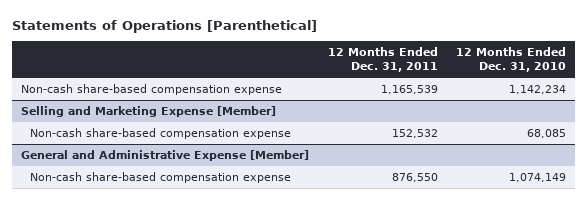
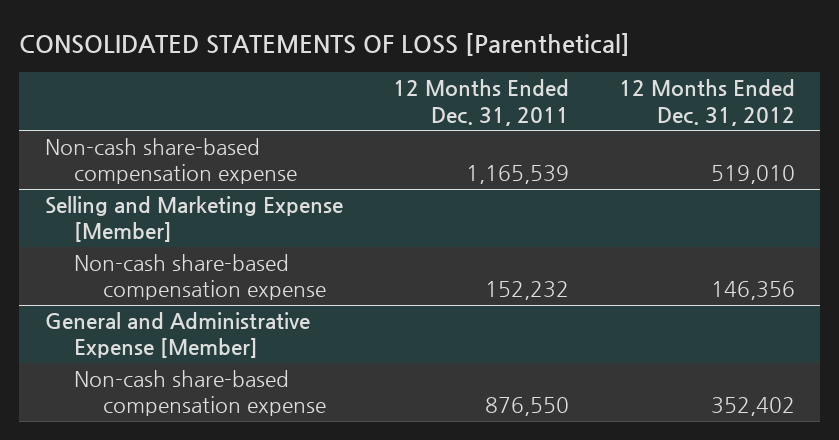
- Statements of Operations [Parenthetical]
+ CONSOLIDATED STATEMENTS OF LOSS [Parenthetical]
- | 12 Months Ended Dec. 31, 2011 | 12 Months Ended Dec. 31, 2010
+ | 12 Months Ended Dec. 31, 2011 | 12 Months Ended Dec. 31, 2012
@ Selling and Marketing Expense [Member]
- Non-cash share-based compensation expense | 152,532 | 68,085
+ Non-cash share-based compensation expense | 152,232 | 146,356

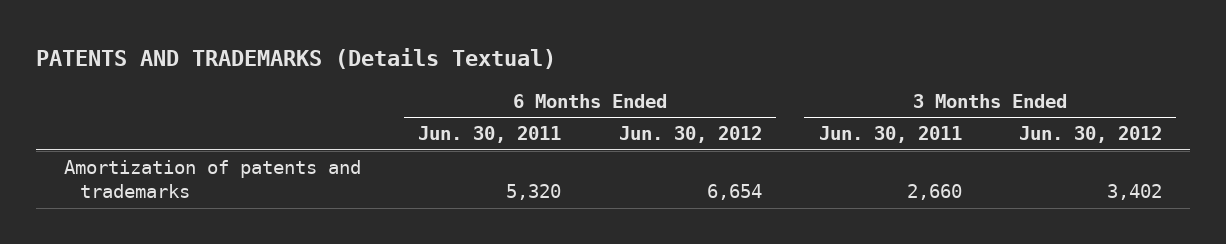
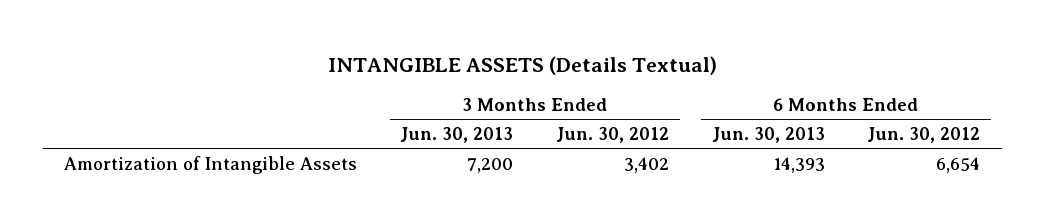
- PATENTS AND TRADEMARKS (Details Textual)
+ INTANGIBLE ASSETS (Details Textual)
- | 6 Months Ended Jun. 30, 2011 | 6 Months Ended Jun. 30, 2012 | 3 Months Ended Jun. 30, 2011 | 3 Months Ended Jun. 30, 2012
+ | 3 Months Ended Jun. 30, 2013 | 3 Months Ended Jun. 30, 2012 | 6 Months Ended Jun. 30, 2013 | 6 Months Ended Jun. 30, 2012
- Amortization of patents and trademarks | 5,320 | 6,654 | 2,660 | 3,402
+ Amortization of Intangible Assets | 7,200 | 3,402 | 14,393 | 6,654

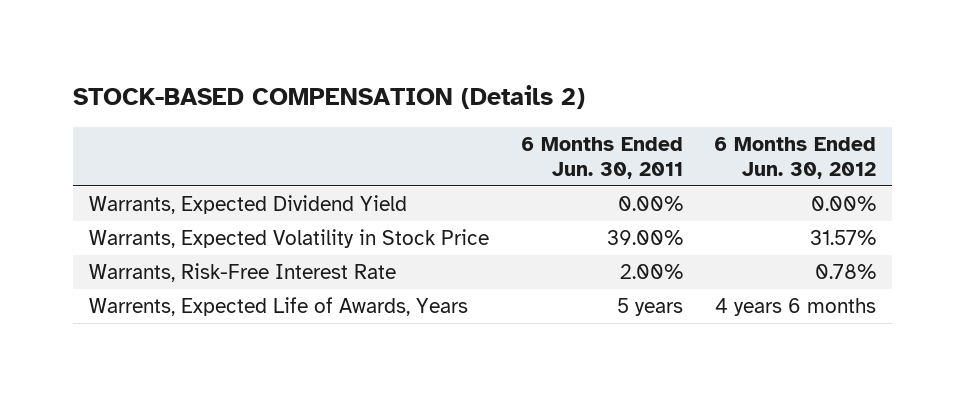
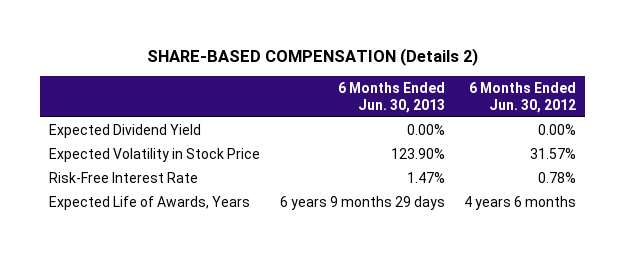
- STOCK-BASED COMPENSATION (Details 2)
+ SHARE-BASED COMPENSATION (Details 2)
- | 6 Months Ended Jun. 30, 2011 | 6 Months Ended Jun. 30, 2012
+ | 6 Months Ended Jun. 30, 2013 | 6 Months Ended Jun. 30, 2012
- Warrants, Expected Dividend Yield | 0.00% | 0.00%
- Warrants, Expected Volatility in Stock Price | 39.00% | 31.57%
- Warrants, Risk-Free Interest Rate | 2.00% | 0.78%
- Warrents, Expected Life of Awards, Years | 5 years | 4 years 6 months
+ Expected Dividend Yield | 0.00% | 0.00%
+ Expected Volatility in Stock Price | 123.90% | 31.57%
+ Risk-Free Interest Rate | 1.47% | 0.78%
+ Expected Life of Awards, Years | 6 years 9 months 29 days | 4 years 6 months

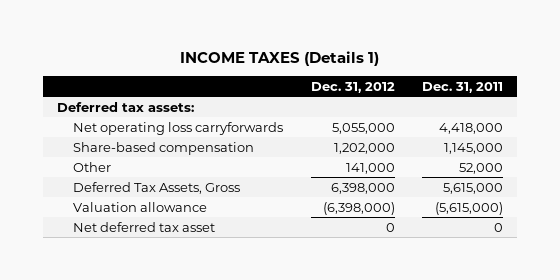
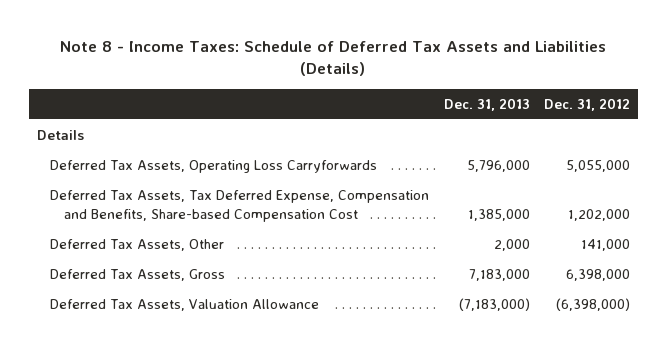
- INCOME TAXES (Details 1)
+ Note 8 - Income Taxes: Schedule of Deferred Tax Assets and Liabilities (Details)
- | Dec. 31, 2012 | Dec. 31, 2011
+ | Dec. 31, 2013 | Dec. 31, 2012
- Deferred tax assets:
- Net operating loss carryforwards | 5,055,000 | 4,418,000
- Share-based compensation | 1,202,000 | 1,145,000
- Other | 141,000 | 52,000
+ Details
+ Deferred Tax Assets, Operating Loss Carryforwards | 5,796,000 | 5,055,000
+ Deferred Tax Assets, Tax Deferred Expense, Compensation and Benefits, Share-based Compensation Cost | 1,385,000 | 1,202,000
+ Deferred Tax Assets, Other | 2,000 | 141,000
- Valuation allowance | (6,398,000) | (5,615,000)
- Net deferred tax asset | 0 | 0
+ Deferred Tax Assets, Valuation Allowance | (7,183,000) | (6,398,000)

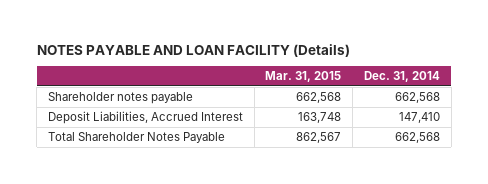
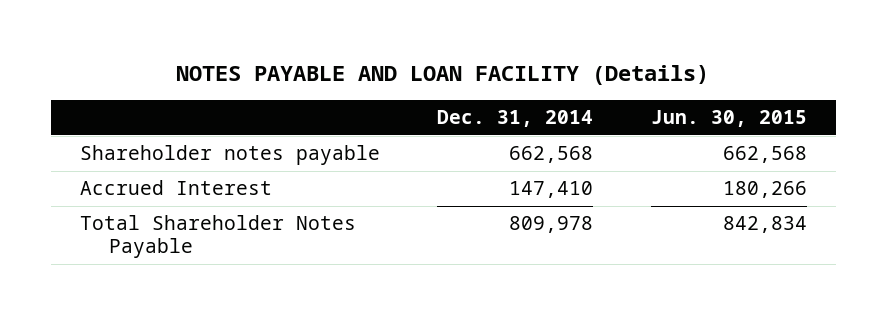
- | Mar. 31, 2015 | Dec. 31, 2014
+ | Dec. 31, 2014 | Jun. 30, 2015
- Deposit Liabilities, Accrued Interest | 163,748 | 147,410
- Total Shareholder Notes Payable | 862,567 | 662,568
+ Accrued Interest | 147,410 | 180,266
+ Total Shareholder Notes Payable | 809,978 | 842,834

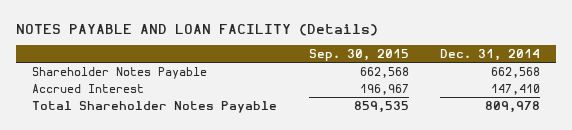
- | Dec. 31, 2014 | Jun. 30, 2015
+ | Sep. 30, 2015 | Dec. 31, 2014
- Shareholder notes payable | 662,568 | 662,568
+ Shareholder Notes Payable | 662,568 | 662,568

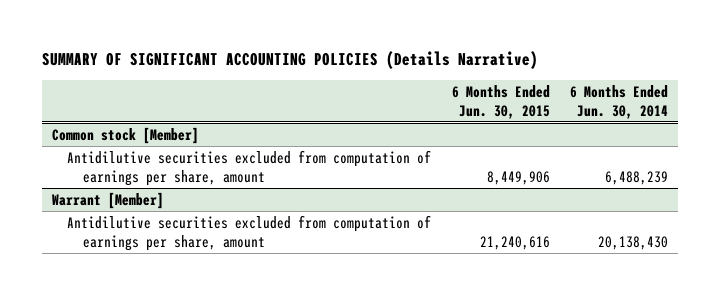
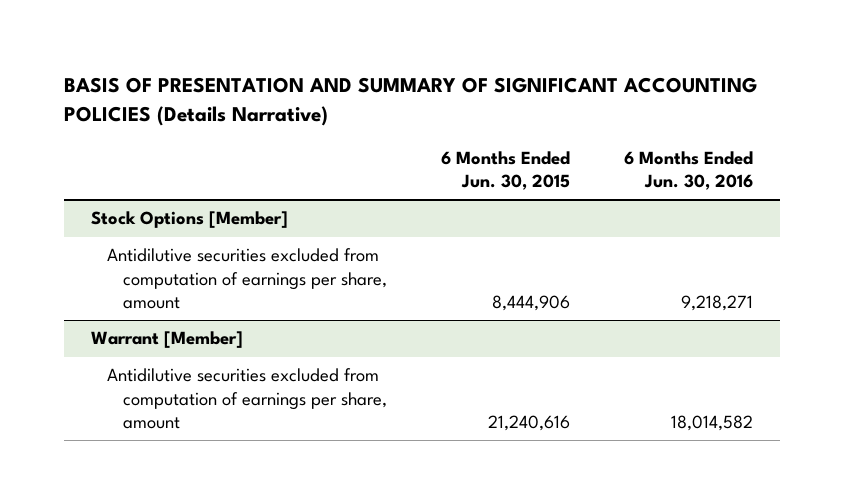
- SUMMARY OF SIGNIFICANT ACCOUNTING POLICIES (Details Narrative)
+ BASIS OF PRESENTATION AND SUMMARY OF SIGNIFICANT ACCOUNTING POLICIES (Details Narrative)
- | 6 Months Ended Jun. 30, 2015 | 6 Months Ended Jun. 30, 2014
+ | 6 Months Ended Jun. 30, 2015 | 6 Months Ended Jun. 30, 2016
- Common stock [Member]
- Antidilutive securities excluded from computation of earnings per share, amount | 8,449,906 | 6,488,239
+ Stock Options [Member]
+ Antidilutive securities excluded from computation of earnings per share, amount | 8,444,906 | 9,218,271

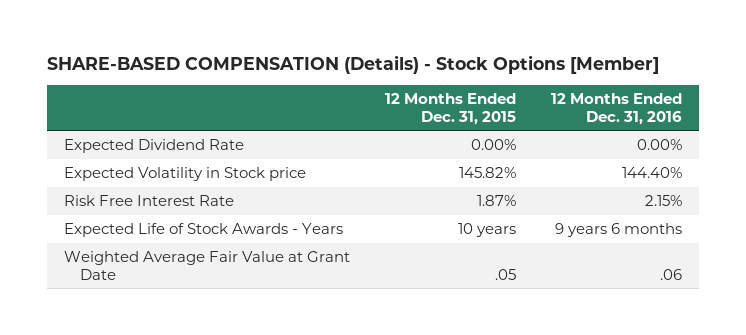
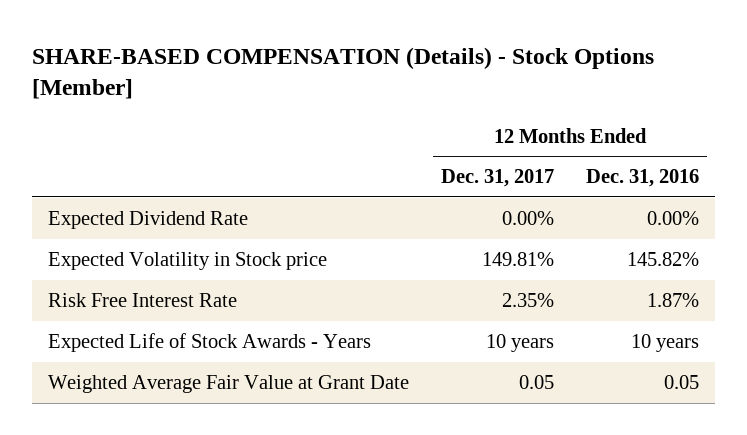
- | 12 Months Ended Dec. 31, 2015 | 12 Months Ended Dec. 31, 2016
+ | 12 Months Ended Dec. 31, 2017 | 12 Months Ended Dec. 31, 2016
- Expected Volatility in Stock price | 145.82% | 144.40%
- Risk Free Interest Rate | 1.87% | 2.15%
- Expected Life of Stock Awards - Years | 10 years | 9 years 6 months
- Weighted Average Fair Value at Grant Date | .05 | .06
+ Expected Volatility in Stock price | 149.81% | 145.82%
+ Risk Free Interest Rate | 2.35% | 1.87%
+ Expected Life of Stock Awards - Years | 10 years | 10 years
+ Weighted Average Fair Value at Grant Date | 0.05 | 0.05

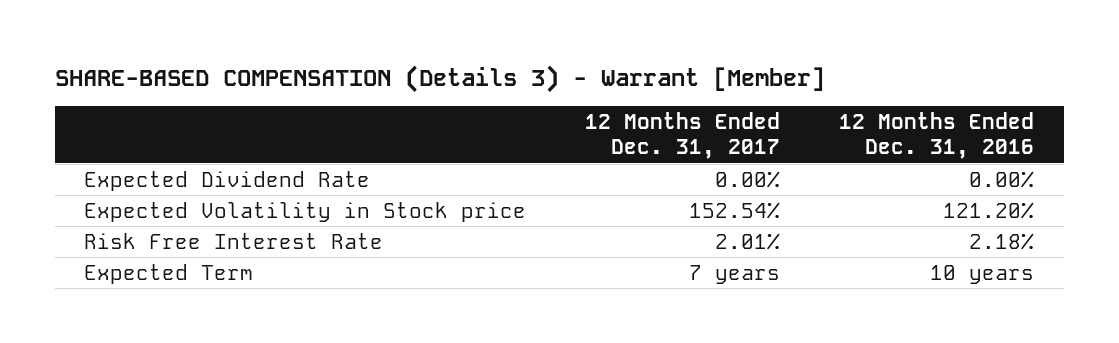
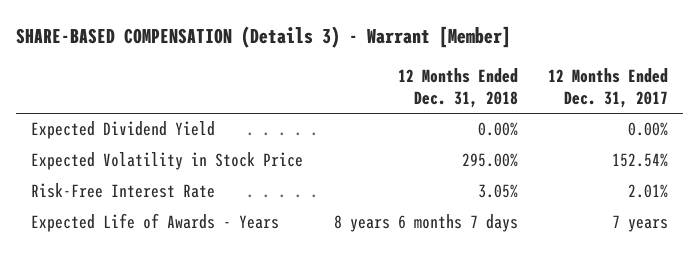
- | 12 Months Ended Dec. 31, 2017 | 12 Months Ended Dec. 31, 2016
+ | 12 Months Ended Dec. 31, 2018 | 12 Months Ended Dec. 31, 2017
- Expected Dividend Rate | 0.00% | 0.00%
- Expected Volatility in Stock price | 152.54% | 121.20%
- Risk Free Interest Rate | 2.01% | 2.18%
- Expected Term | 7 years | 10 years
+ Expected Dividend Yield | 0.00% | 0.00%
+ Expected Volatility in Stock Price | 295.00% | 152.54%
+ Risk-Free Interest Rate | 3.05% | 2.01%
+ Expected Life of Awards - Years | 8 years 6 months 7 days | 7 years

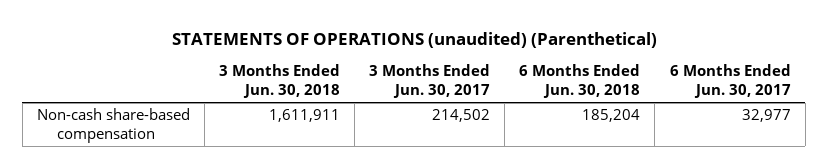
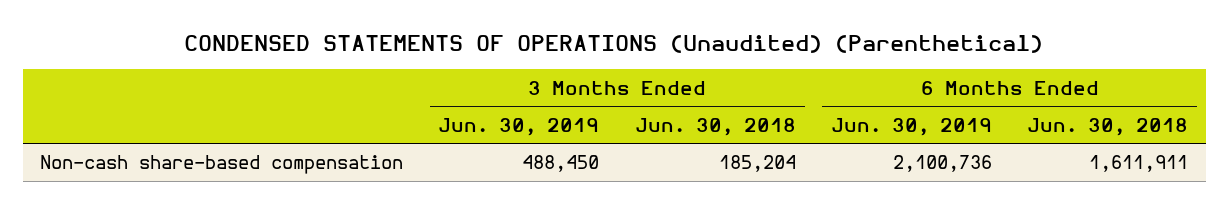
- STATEMENTS OF OPERATIONS (unaudited) (Parenthetical)
+ CONDENSED STATEMENTS OF OPERATIONS (Unaudited) (Parenthetical)
- | 3 Months Ended Jun. 30, 2018 | 3 Months Ended Jun. 30, 2017 | 6 Months Ended Jun. 30, 2018 | 6 Months Ended Jun. 30, 2017
+ | 3 Months Ended Jun. 30, 2019 | 3 Months Ended Jun. 30, 2018 | 6 Months Ended Jun. 30, 2019 | 6 Months Ended Jun. 30, 2018
- Non-cash share-based compensation | 1,611,911 | 214,502 | 185,204 | 32,977
+ Non-cash share-based compensation | 488,450 | 185,204 | 2,100,736 | 1,611,911

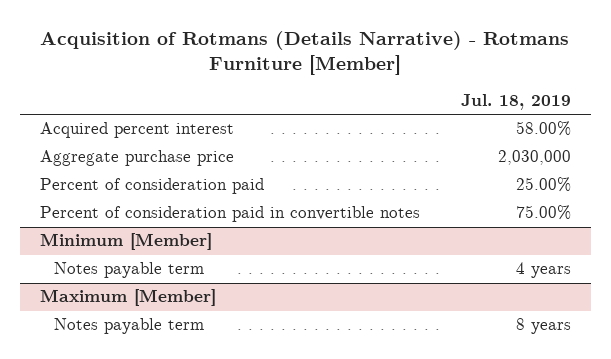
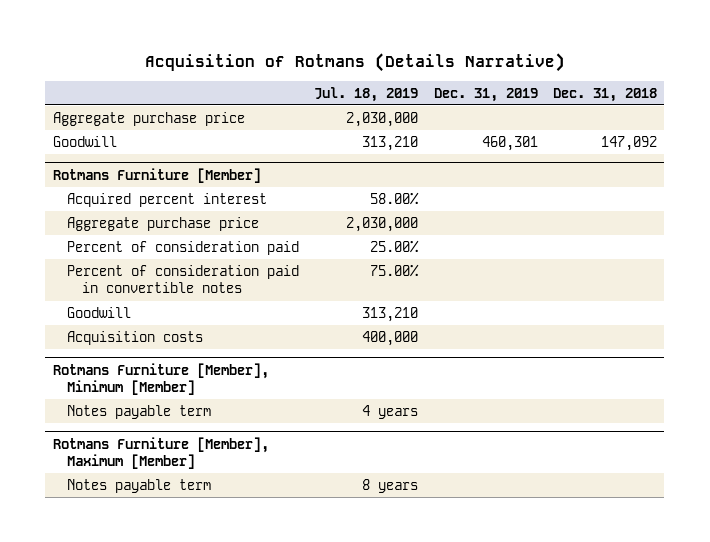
- Acquisition of Rotmans (Details Narrative) - Rotmans Furniture [Member]
+ Acquisition of Rotmans (Details Narrative)
- | Jul. 18, 2019
+ | Jul. 18, 2019 | Dec. 31, 2019 | Dec. 31, 2018
+ Aggregate purchase price | 2,030,000 | |
+ Goodwill | 313,210 | 460,301 | 147,092
+ Rotmans Furniture [Member]
- Minimum [Member]
+ Goodwill | 313,210 | |
+ Acquisition costs | 400,000 | |
+ Rotmans Furniture [Member], Minimum [Member]
- Maximum [Member]
+ Rotmans Furniture [Member], Maximum [Member]

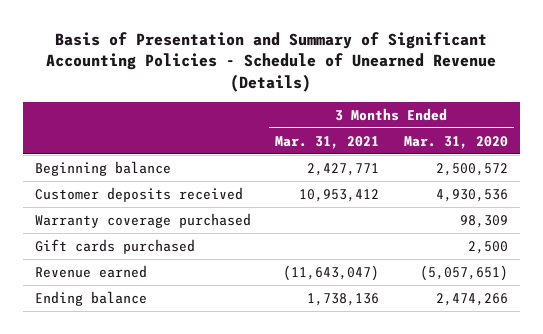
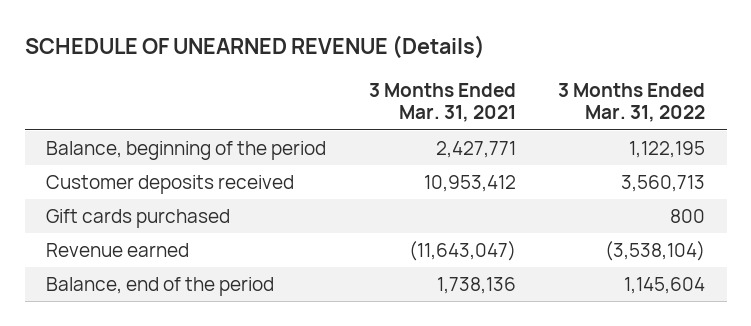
- Basis of Presentation and Summary of Significant Accounting Policies - Schedule of Unearned Revenue (Details)
+ SCHEDULE OF UNEARNED REVENUE (Details)
- | 3 Months Ended Mar. 31, 2021 | 3 Months Ended Mar. 31, 2020
+ | 3 Months Ended Mar. 31, 2021 | 3 Months Ended Mar. 31, 2022
- Beginning balance | 2,427,771 | 2,500,572
+ Balance, beginning of the period | 2,427,771 | 1,122,195
- Warranty coverage purchased | | 98,309
- Ending balance | 1,738,136 | 2,474,266
+ Balance, end of the period | 1,738,136 | 1,145,604

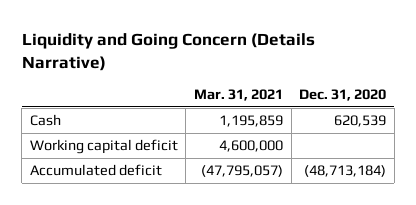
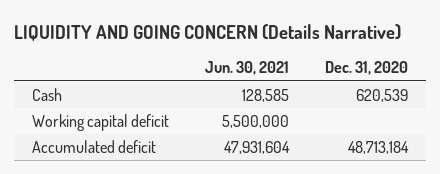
- Liquidity and Going Concern (Details Narrative)
+ LIQUIDITY AND GOING CONCERN (Details Narrative)
- | Mar. 31, 2021 | Dec. 31, 2020
+ | Jun. 30, 2021 | Dec. 31, 2020
- Accumulated deficit | (47,795,057) | (48,713,184)
+ Accumulated deficit | 47,931,604 | 48,713,184

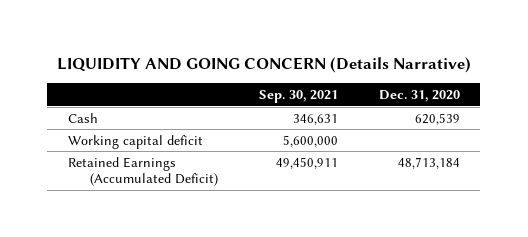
- | Jun. 30, 2021 | Dec. 31, 2020
+ | Sep. 30, 2021 | Dec. 31, 2020
- Accumulated deficit | 47,931,604 | 48,713,184
+ Retained Earnings (Accumulated Deficit) | 49,450,911 | 48,713,184

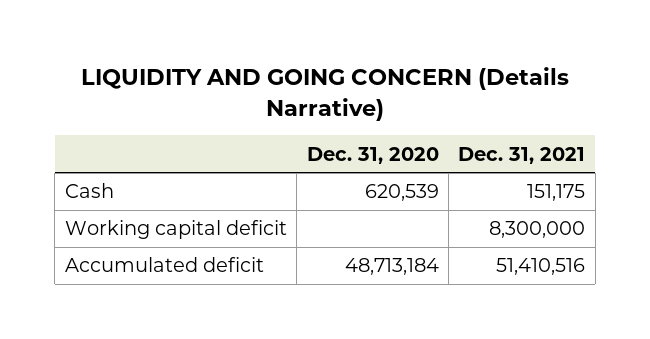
- | Sep. 30, 2021 | Dec. 31, 2020
+ | Dec. 31, 2020 | Dec. 31, 2021
- Retained Earnings (Accumulated Deficit) | 49,450,911 | 48,713,184
+ Accumulated deficit | 48,713,184 | 51,410,516

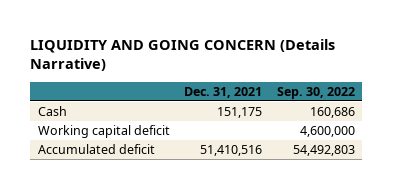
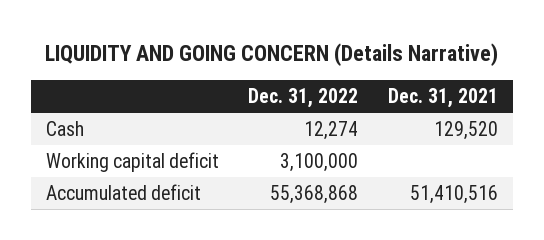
- | Dec. 31, 2021 | Sep. 30, 2022
+ | Dec. 31, 2022 | Dec. 31, 2021
- Cash | 151,175 | 160,686
+ Cash | 12,274 | 129,520

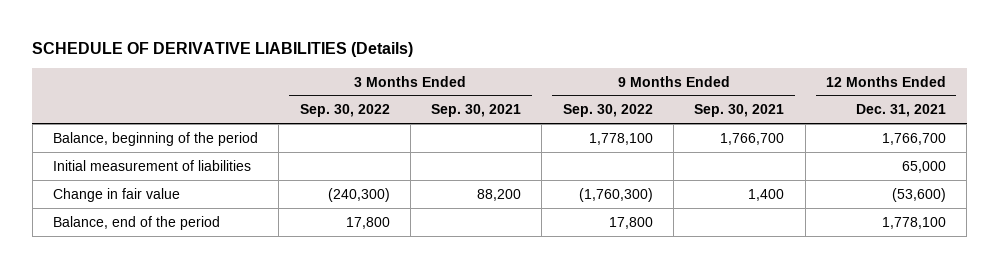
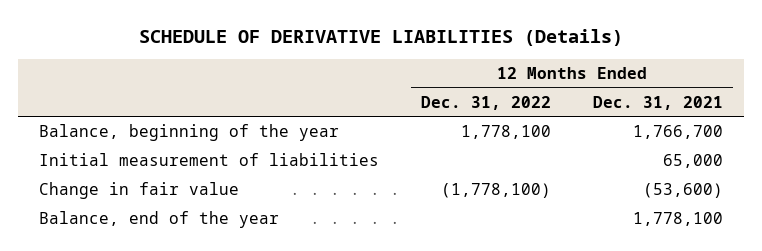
- | 3 Months Ended Sep. 30, 2022 | 3 Months Ended Sep. 30, 2021 | 9 Months Ended Sep. 30, 2022 | 9 Months Ended Sep. 30, 2021 | 12 Months Ended Dec. 31, 2021
+ | 12 Months Ended Dec. 31, 2022 | 12 Months Ended Dec. 31, 2021
- Balance, beginning of the period | | | 1,778,100 | 1,766,700 | 1,766,700
+ Balance, beginning of the year | 1,778,100 | 1,766,700
- Balance, end of the period | 17,800 | | 17,800 | | 1,778,100
+ Balance, end of the year | | 1,778,100

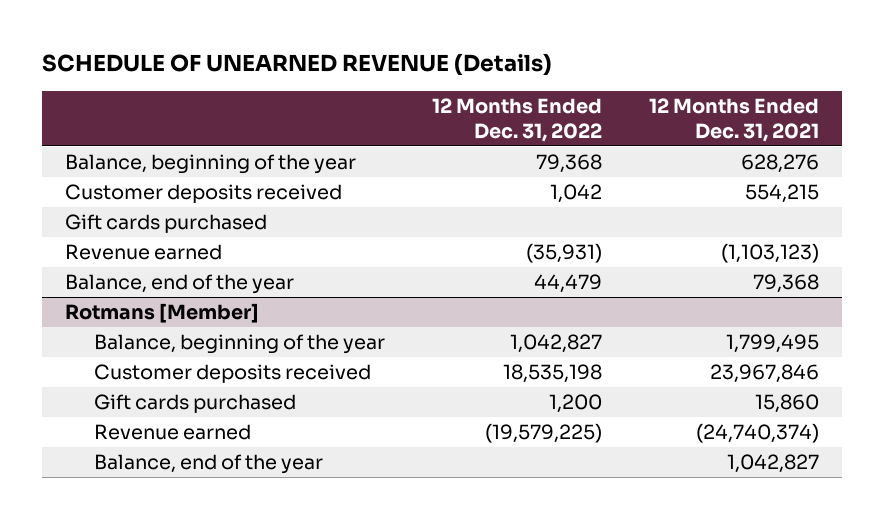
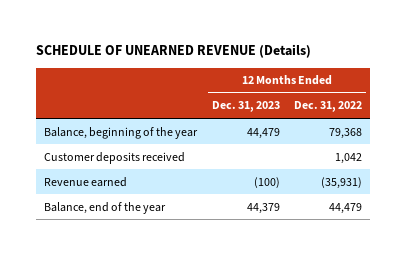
- | 12 Months Ended Dec. 31, 2022 | 12 Months Ended Dec. 31, 2021
+ | 12 Months Ended Dec. 31, 2023 | 12 Months Ended Dec. 31, 2022
- Gift cards purchased
- Rotmans [Member]
- Balance, beginning of the year | 1,042,827 | 1,799,495
- Customer deposits received | 18,535,198 | 23,967,846
- Gift cards purchased | 1,200 | 15,860
- Revenue earned | (19,579,225) | (24,740,374)
- Balance, end of the year | | 1,042,827

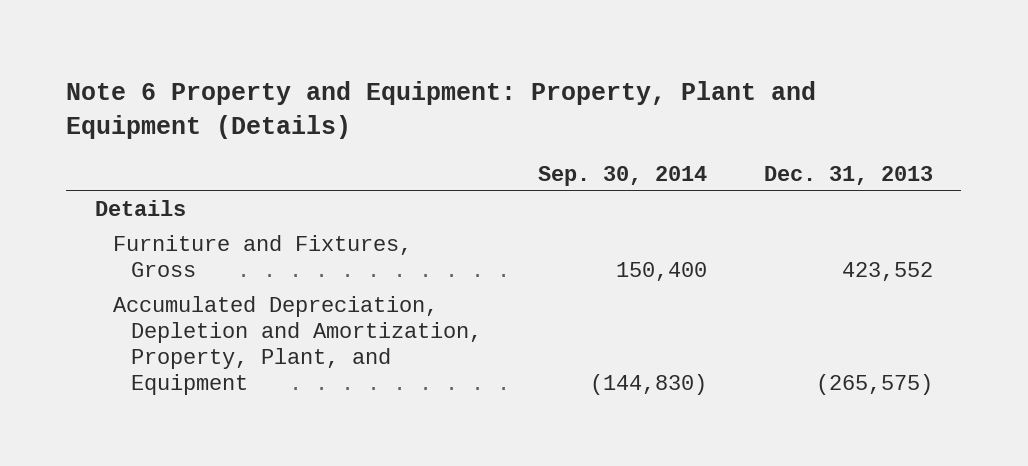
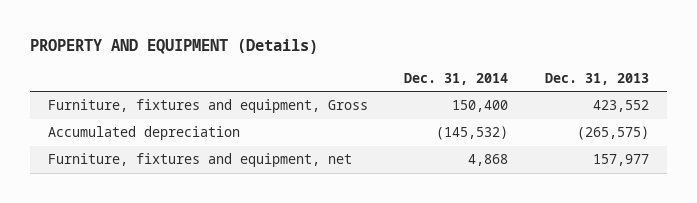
- Note 6 Property and Equipment: Property, Plant and Equipment (Details)
+ PROPERTY AND EQUIPMENT (Details)
- | Sep. 30, 2014 | Dec. 31, 2013
+ | Dec. 31, 2014 | Dec. 31, 2013
- Details
- Furniture and Fixtures, Gross | 150,400 | 423,552
- Accumulated Depreciation, Depletion and Amortization, Property, Plant, and Equipment | (144,830) | (265,575)
+ Furniture, fixtures and equipment, Gross | 150,400 | 423,552
+ Accumulated depreciation | (145,532) | (265,575)
+ Furniture, fixtures and equipment, net | 4,868 | 157,977

